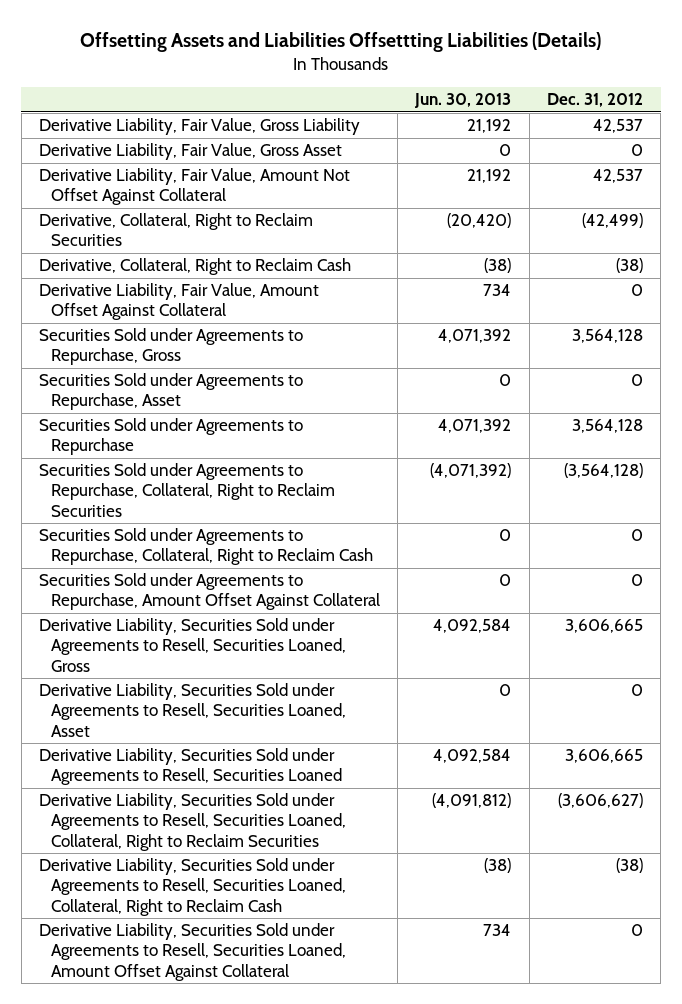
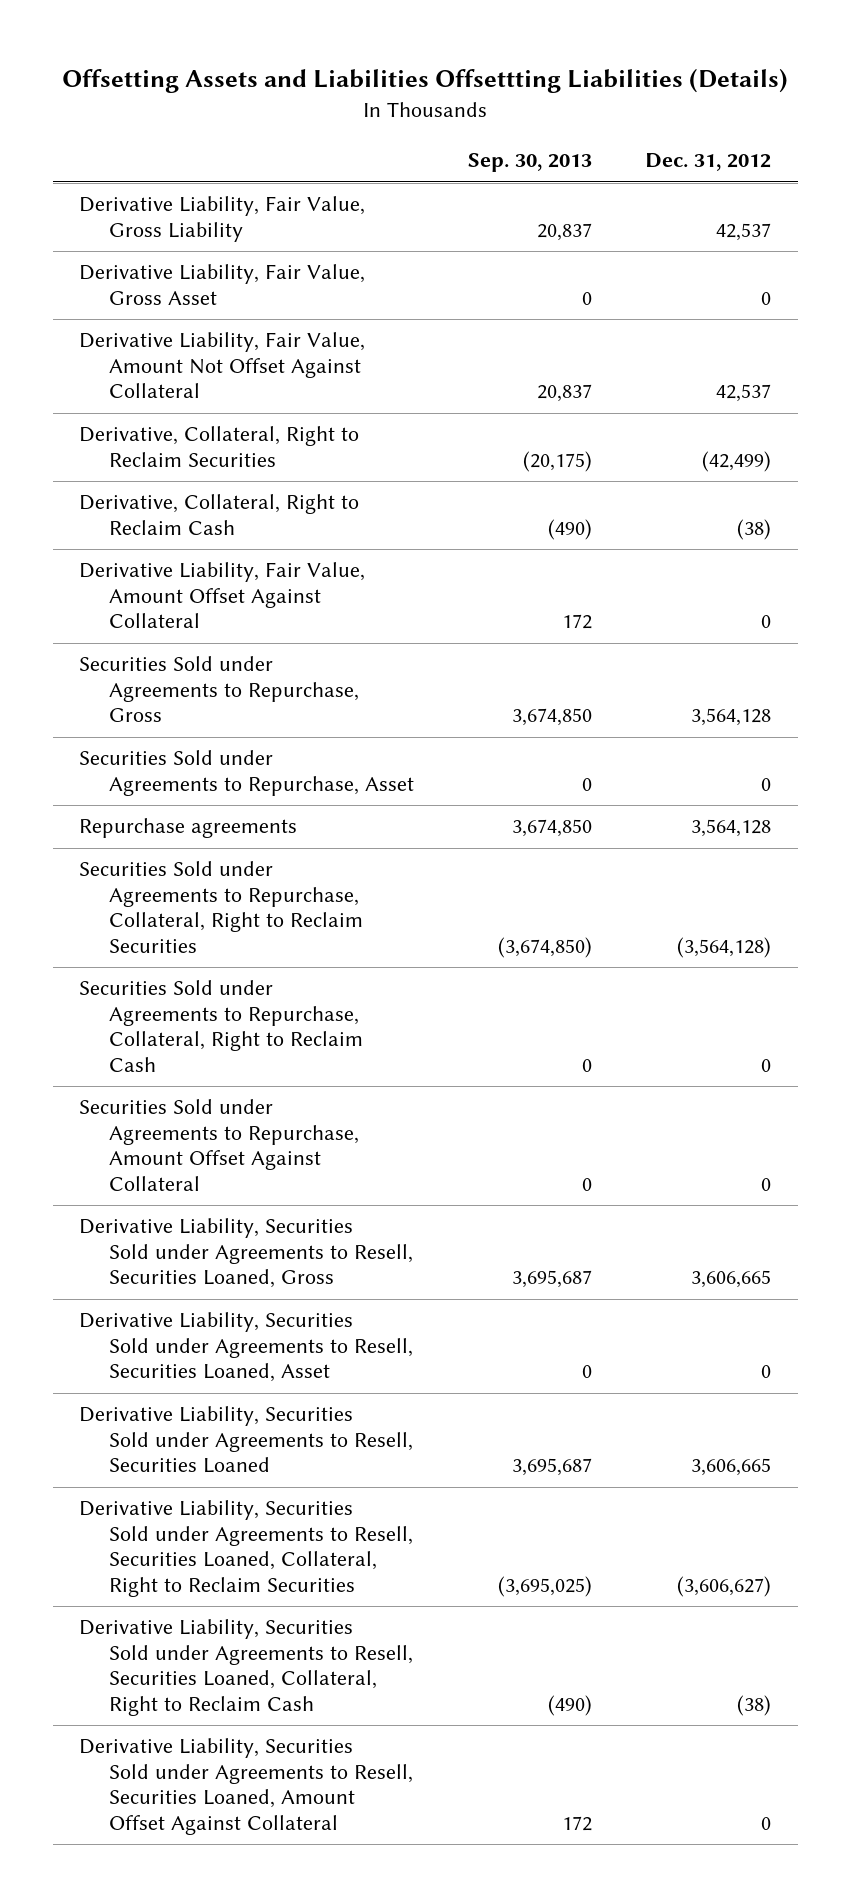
- | Jun. 30, 2013 | Dec. 31, 2012
+ | Sep. 30, 2013 | Dec. 31, 2012
- Securities Sold under Agreements to Repurchase | 4,071,392 | 3,564,128
+ Repurchase agreements | 3,674,850 | 3,564,128

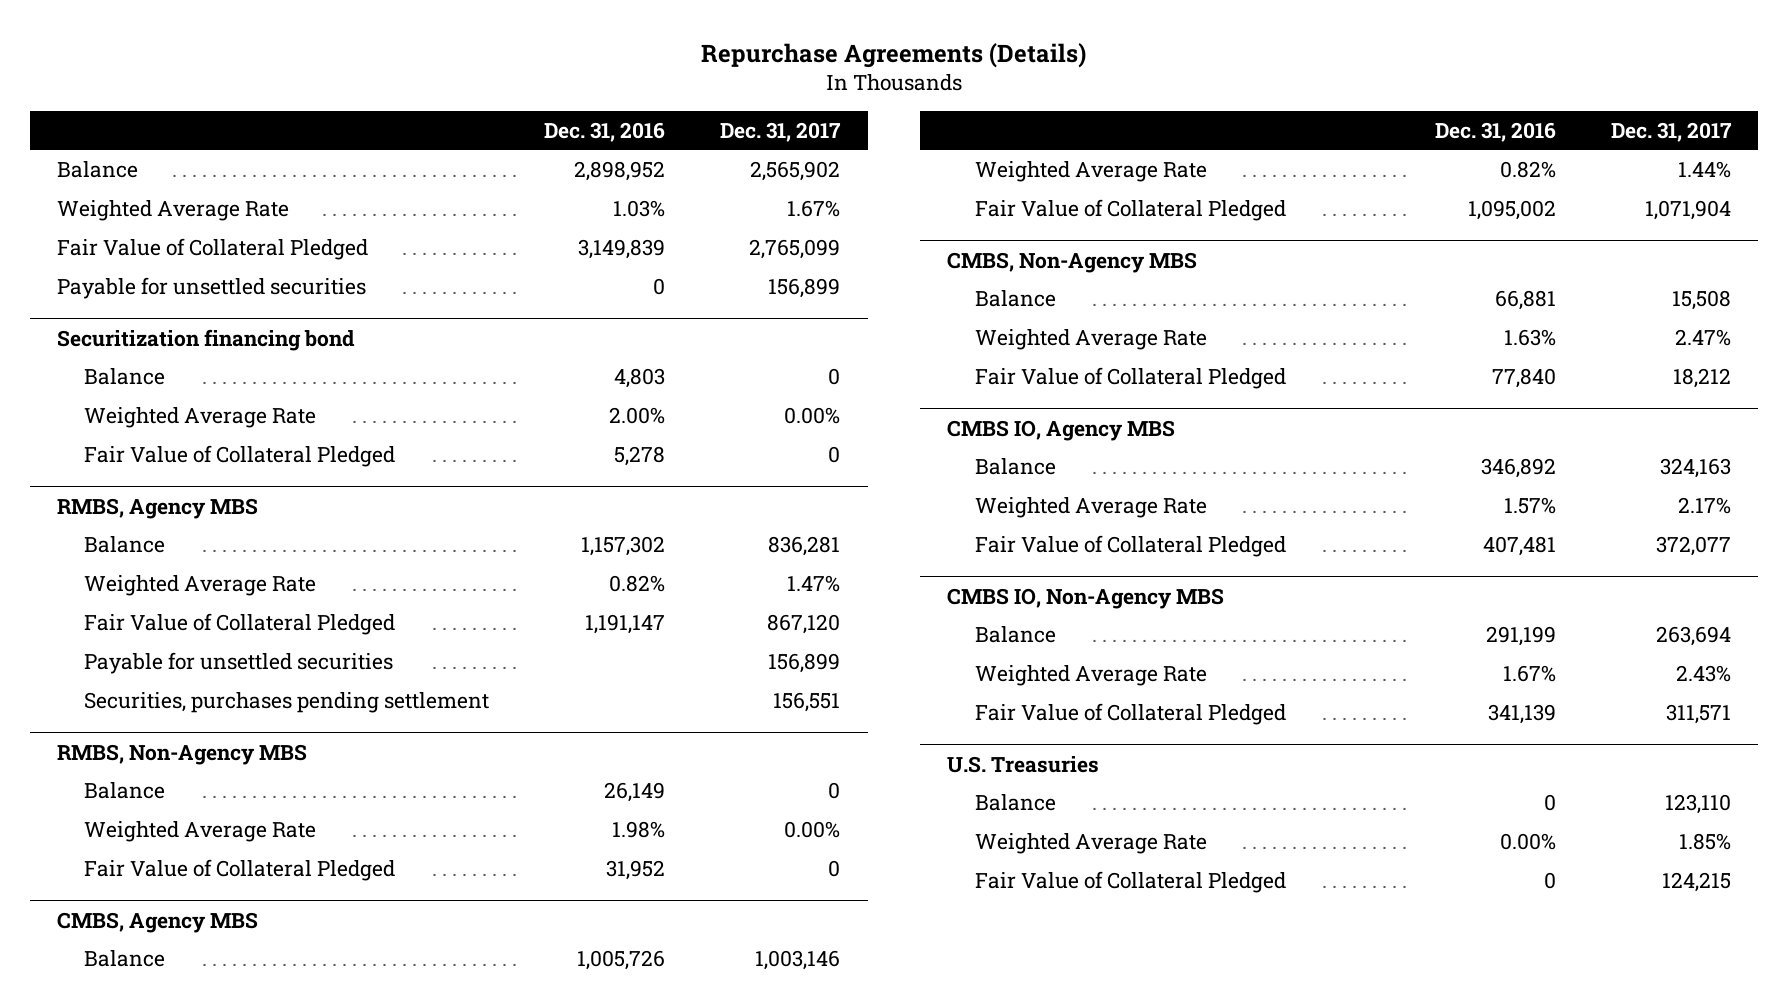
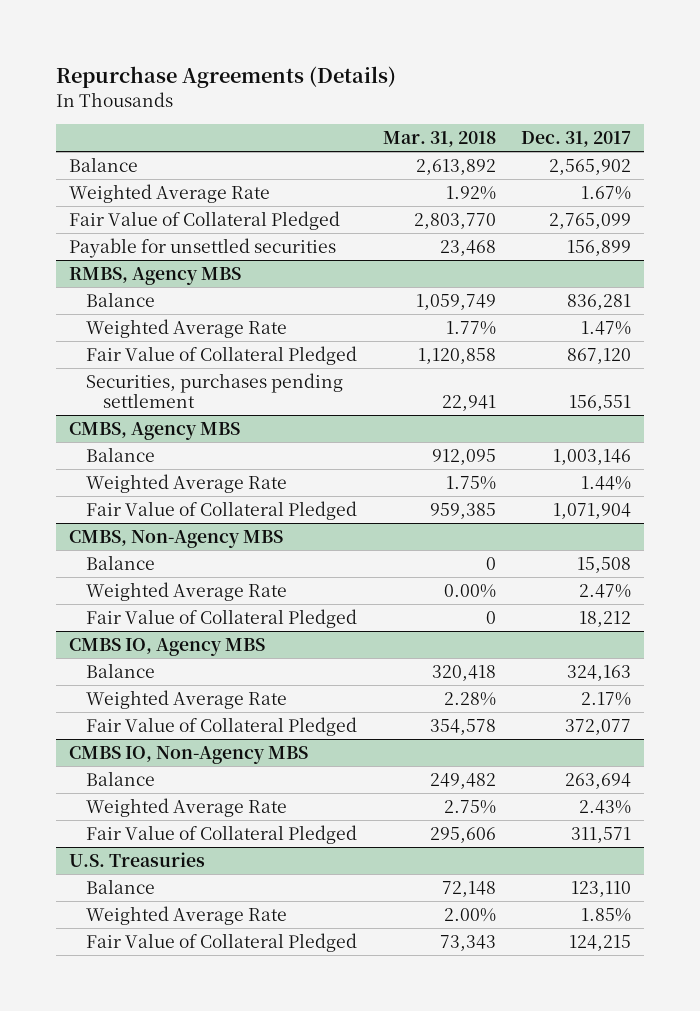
- | Dec. 31, 2016 | Dec. 31, 2017
+ | Mar. 31, 2018 | Dec. 31, 2017
- Securitization financing bond
- Balance | 4,803 | 0
- Weighted Average Rate | 2.00% | 0.00%
- Fair Value of Collateral Pledged | 5,278 | 0
@ RMBS, Agency MBS
- Payable for unsettled securities | | 156,899
- RMBS, Non-Agency MBS
- Balance | 26,149 | 0
- Weighted Average Rate | 1.98% | 0.00%
- Fair Value of Collateral Pledged | 31,952 | 0

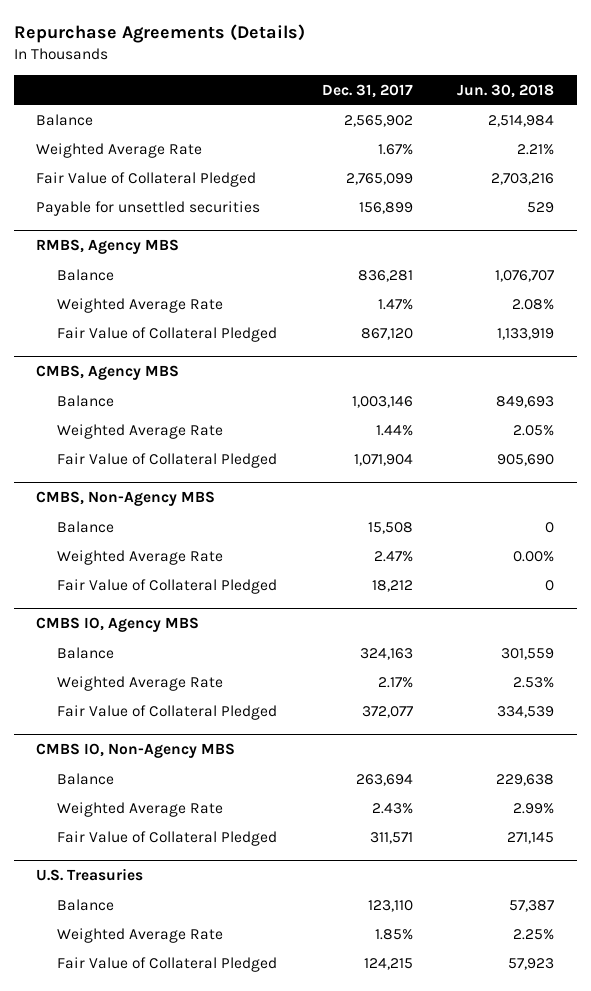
- | Mar. 31, 2018 | Dec. 31, 2017
+ | Dec. 31, 2017 | Jun. 30, 2018
@ RMBS, Agency MBS
- Securities, purchases pending settlement | 22,941 | 156,551

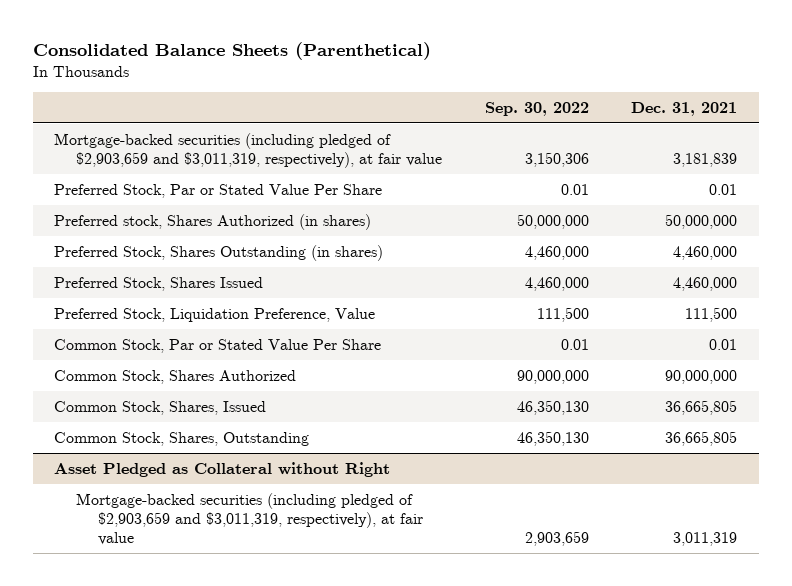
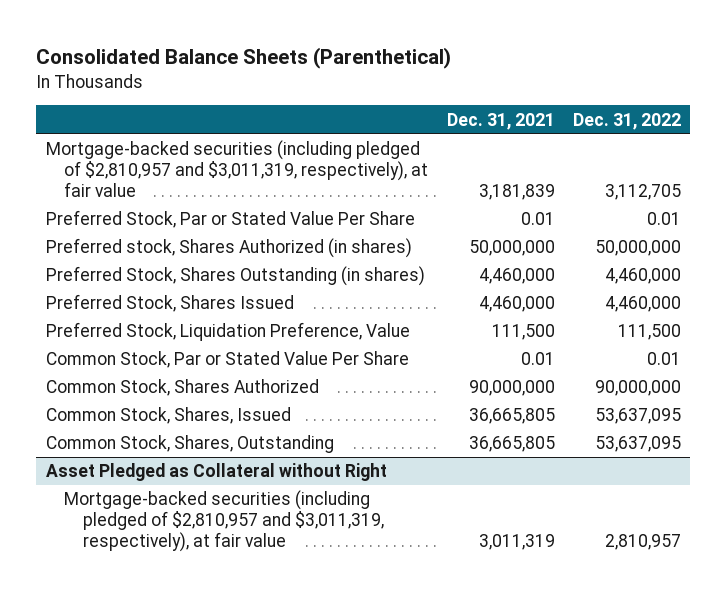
- | Sep. 30, 2022 | Dec. 31, 2021
+ | Dec. 31, 2021 | Dec. 31, 2022
- Mortgage-backed securities (including pledged of $2,903,659 and $3,011,319, respectively), at fair value | 3,150,306 | 3,181,839
+ Mortgage-backed securities (including pledged of $2,810,957 and $3,011,319, respectively), at fair value | 3,181,839 | 3,112,705
@ Asset Pledged as Collateral without Right
- Mortgage-backed securities (including pledged of $2,903,659 and $3,011,319, respectively), at fair value | 2,903,659 | 3,011,319
+ Mortgage-backed securities (including pledged of $2,810,957 and $3,011,319, respectively), at fair value | 3,011,319 | 2,810,957

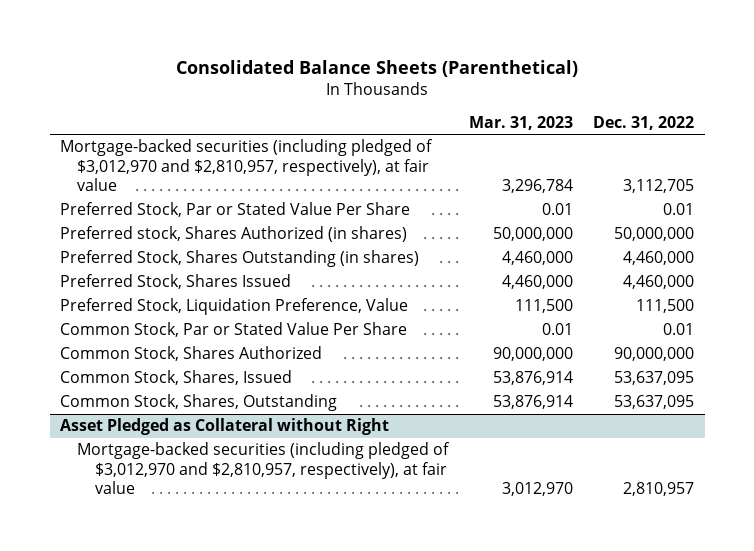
- | Dec. 31, 2021 | Dec. 31, 2022
+ | Mar. 31, 2023 | Dec. 31, 2022
- Mortgage-backed securities (including pledged of $2,810,957 and $3,011,319, respectively), at fair value | 3,181,839 | 3,112,705
+ Mortgage-backed securities (including pledged of $3,012,970 and $2,810,957, respectively), at fair value | 3,296,784 | 3,112,705
@ Asset Pledged as Collateral without Right
- Mortgage-backed securities (including pledged of $2,810,957 and $3,011,319, respectively), at fair value | 3,011,319 | 2,810,957
+ Mortgage-backed securities (including pledged of $3,012,970 and $2,810,957, respectively), at fair value | 3,012,970 | 2,810,957

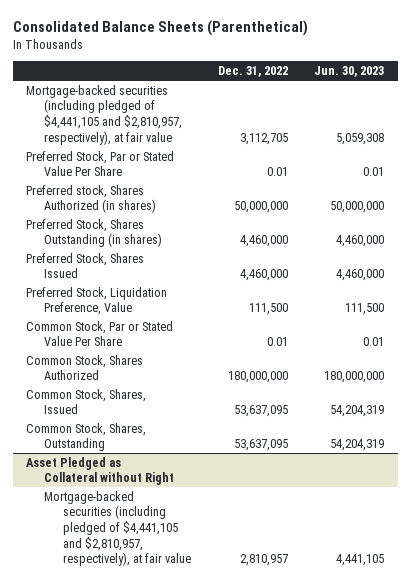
- | Mar. 31, 2023 | Dec. 31, 2022
+ | Dec. 31, 2022 | Jun. 30, 2023
- Mortgage-backed securities (including pledged of $3,012,970 and $2,810,957, respectively), at fair value | 3,296,784 | 3,112,705
+ Mortgage-backed securities (including pledged of $4,441,105 and $2,810,957, respectively), at fair value | 3,112,705 | 5,059,308
- Common Stock, Shares Authorized | 90,000,000 | 90,000,000
+ Common Stock, Shares Authorized | 180,000,000 | 180,000,000
@ Asset Pledged as Collateral without Right
- Mortgage-backed securities (including pledged of $3,012,970 and $2,810,957, respectively), at fair value | 3,012,970 | 2,810,957
+ Mortgage-backed securities (including pledged of $4,441,105 and $2,810,957, respectively), at fair value | 2,810,957 | 4,441,105

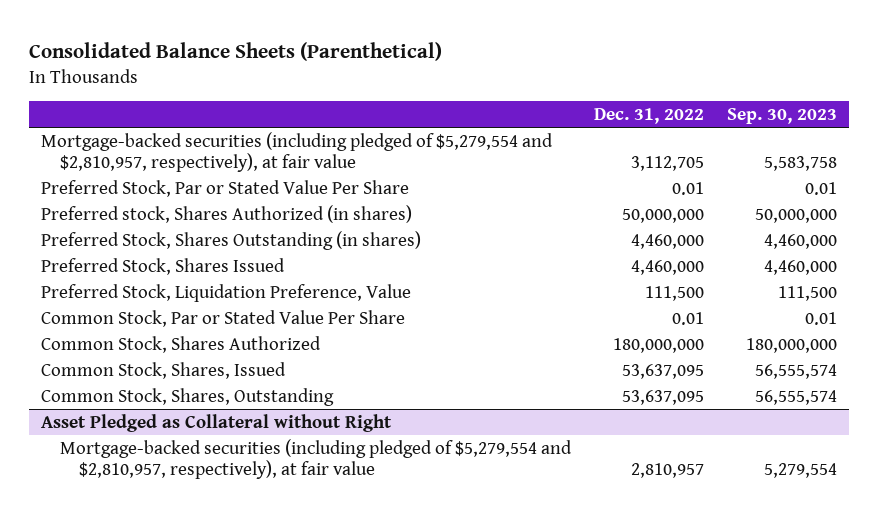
- | Dec. 31, 2022 | Jun. 30, 2023
+ | Dec. 31, 2022 | Sep. 30, 2023
- Mortgage-backed securities (including pledged of $4,441,105 and $2,810,957, respectively), at fair value | 3,112,705 | 5,059,308
+ Mortgage-backed securities (including pledged of $5,279,554 and $2,810,957, respectively), at fair value | 3,112,705 | 5,583,758
@ Asset Pledged as Collateral without Right
- Mortgage-backed securities (including pledged of $4,441,105 and $2,810,957, respectively), at fair value | 2,810,957 | 4,441,105
+ Mortgage-backed securities (including pledged of $5,279,554 and $2,810,957, respectively), at fair value | 2,810,957 | 5,279,554

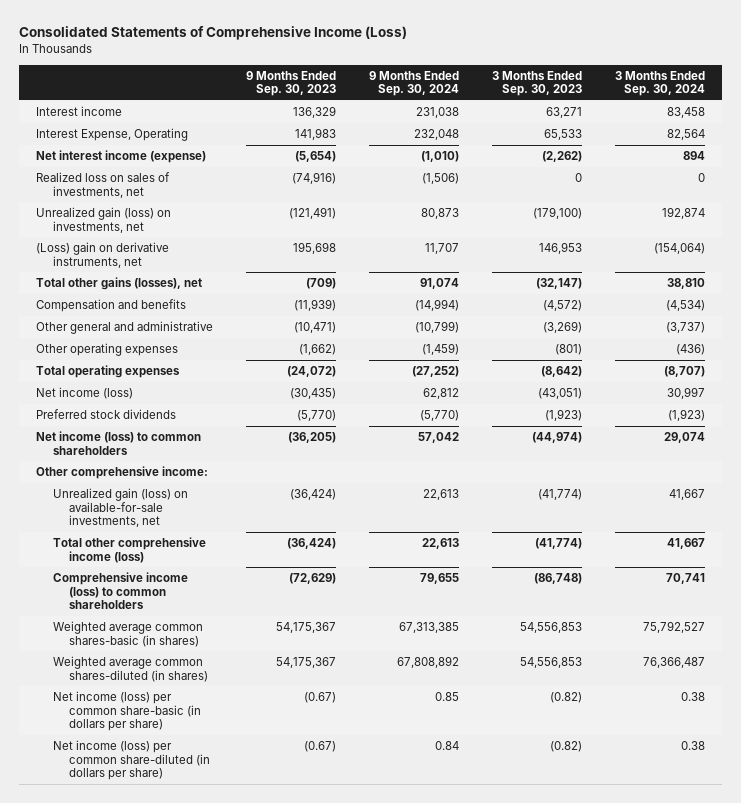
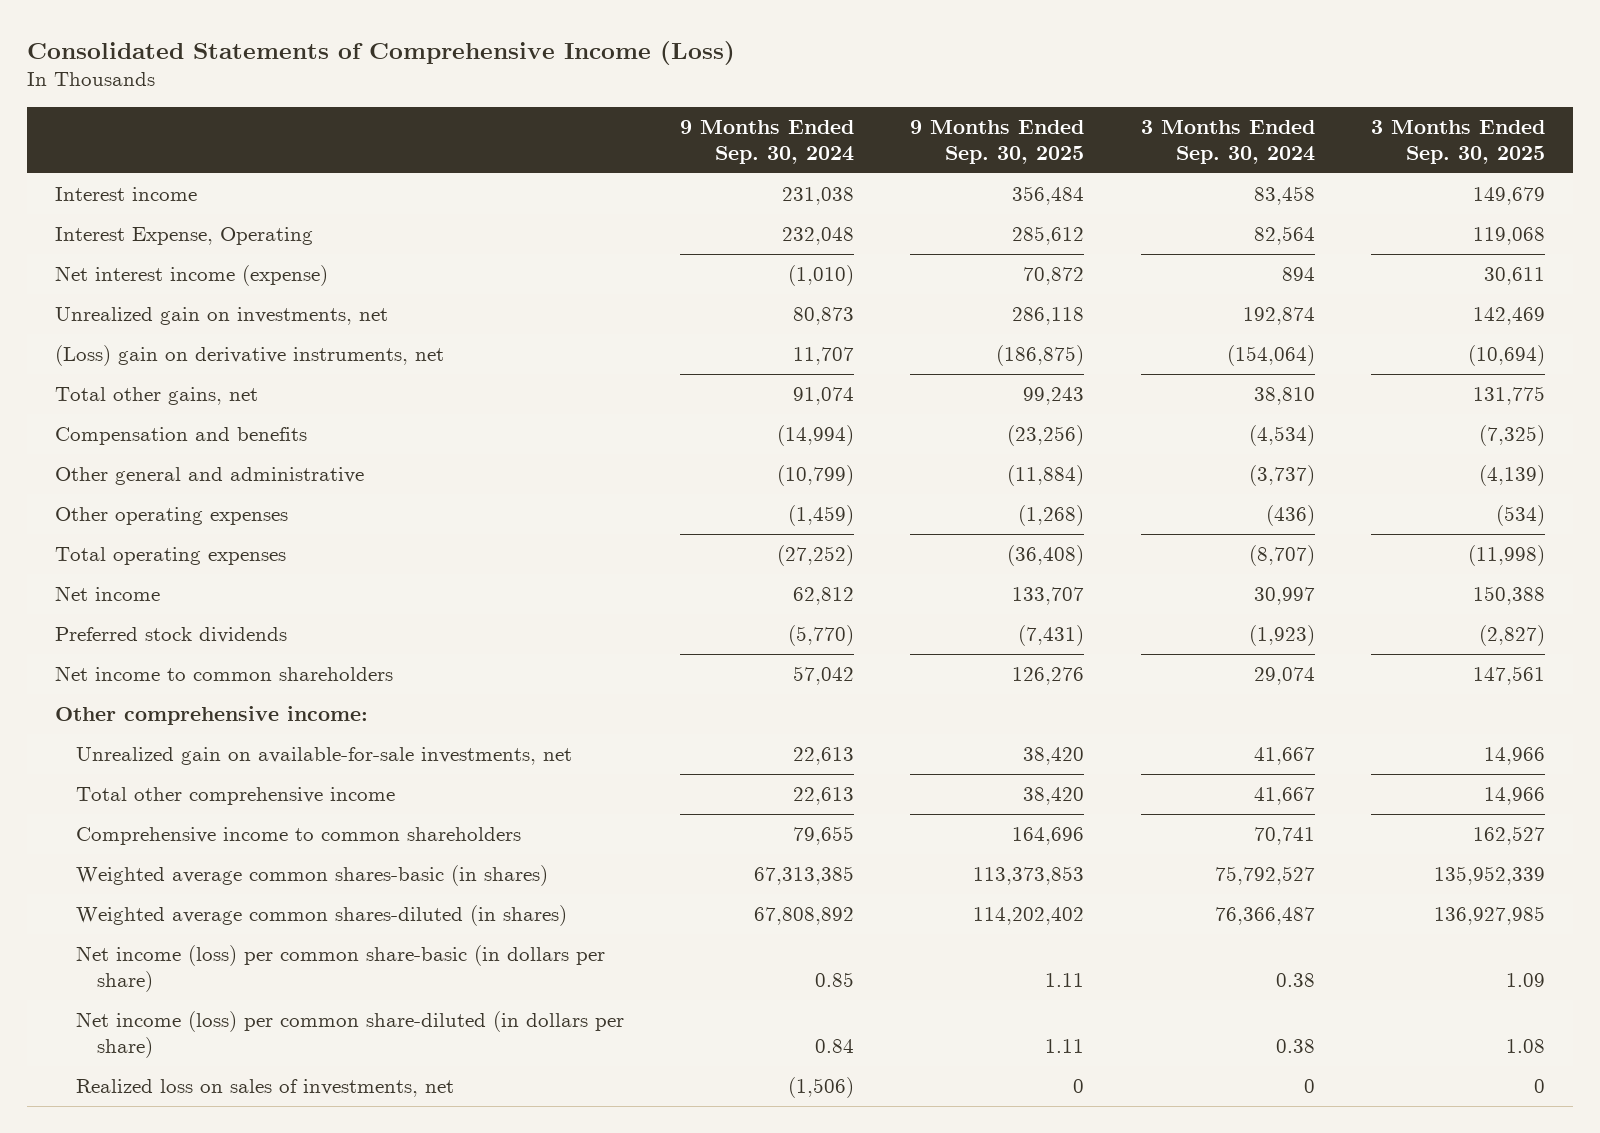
- | 9 Months Ended Sep. 30, 2023 | 9 Months Ended Sep. 30, 2024 | 3 Months Ended Sep. 30, 2023 | 3 Months Ended Sep. 30, 2024
+ | 9 Months Ended Sep. 30, 2024 | 9 Months Ended Sep. 30, 2025 | 3 Months Ended Sep. 30, 2024 | 3 Months Ended Sep. 30, 2025
- Unrealized gain (loss) on investments, net | (121,491) | 80,873 | (179,100) | 192,874
+ Unrealized gain on investments, net | 80,873 | 286,118 | 192,874 | 142,469
- Total other gains (losses), net | (709) | 91,074 | (32,147) | 38,810
+ Total other gains, net | 91,074 | 99,243 | 38,810 | 131,775
- Net income (loss) | (30,435) | 62,812 | (43,051) | 30,997
+ Net income | 62,812 | 133,707 | 30,997 | 150,388
- Net income (loss) to common shareholders | (36,205) | 57,042 | (44,974) | 29,074
+ Net income to common shareholders | 57,042 | 126,276 | 29,074 | 147,561
- Unrealized gain (loss) on available-for-sale investments, net | (36,424) | 22,613 | (41,774) | 41,667
- Total other comprehensive income (loss) | (36,424) | 22,613 | (41,774) | 41,667
- Comprehensive income (loss) to common shareholders | (72,629) | 79,655 | (86,748) | 70,741
+ Unrealized gain on available-for-sale investments, net | 22,613 | 38,420 | 41,667 | 14,966
+ Total other comprehensive income | 22,613 | 38,420 | 41,667 | 14,966
+ Comprehensive income to common shareholders | 79,655 | 164,696 | 70,741 | 162,527
moved down: Realized loss on sales of investments, net | (1,506) | 0 | 0 | 0

